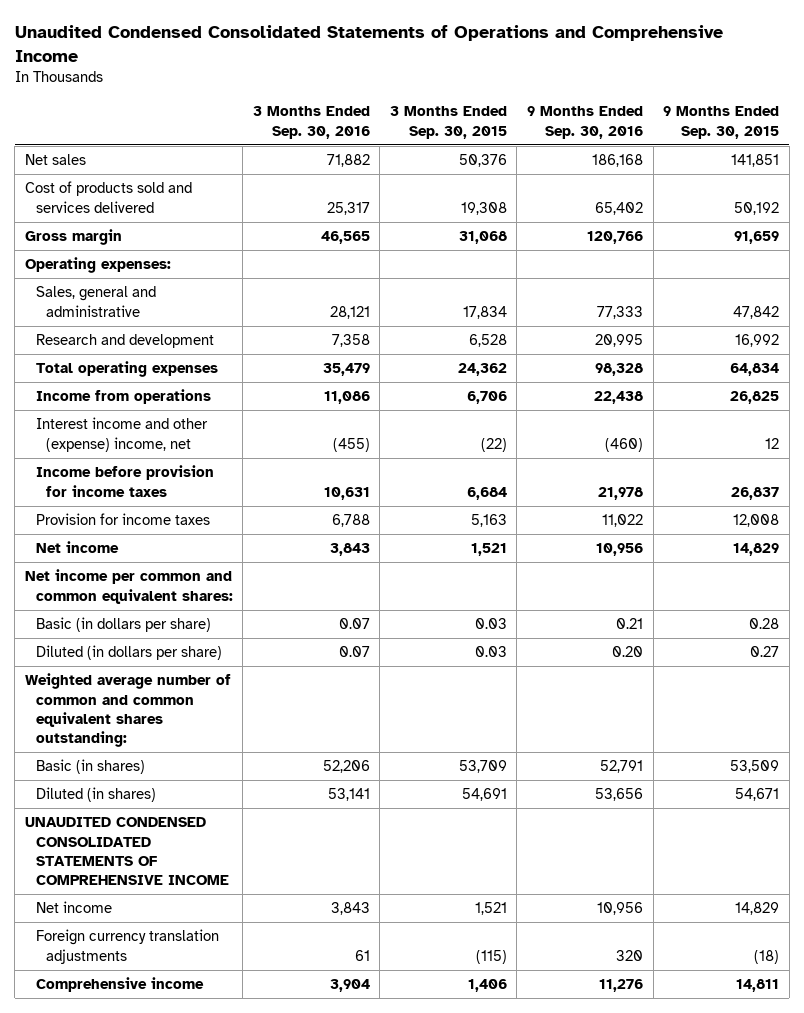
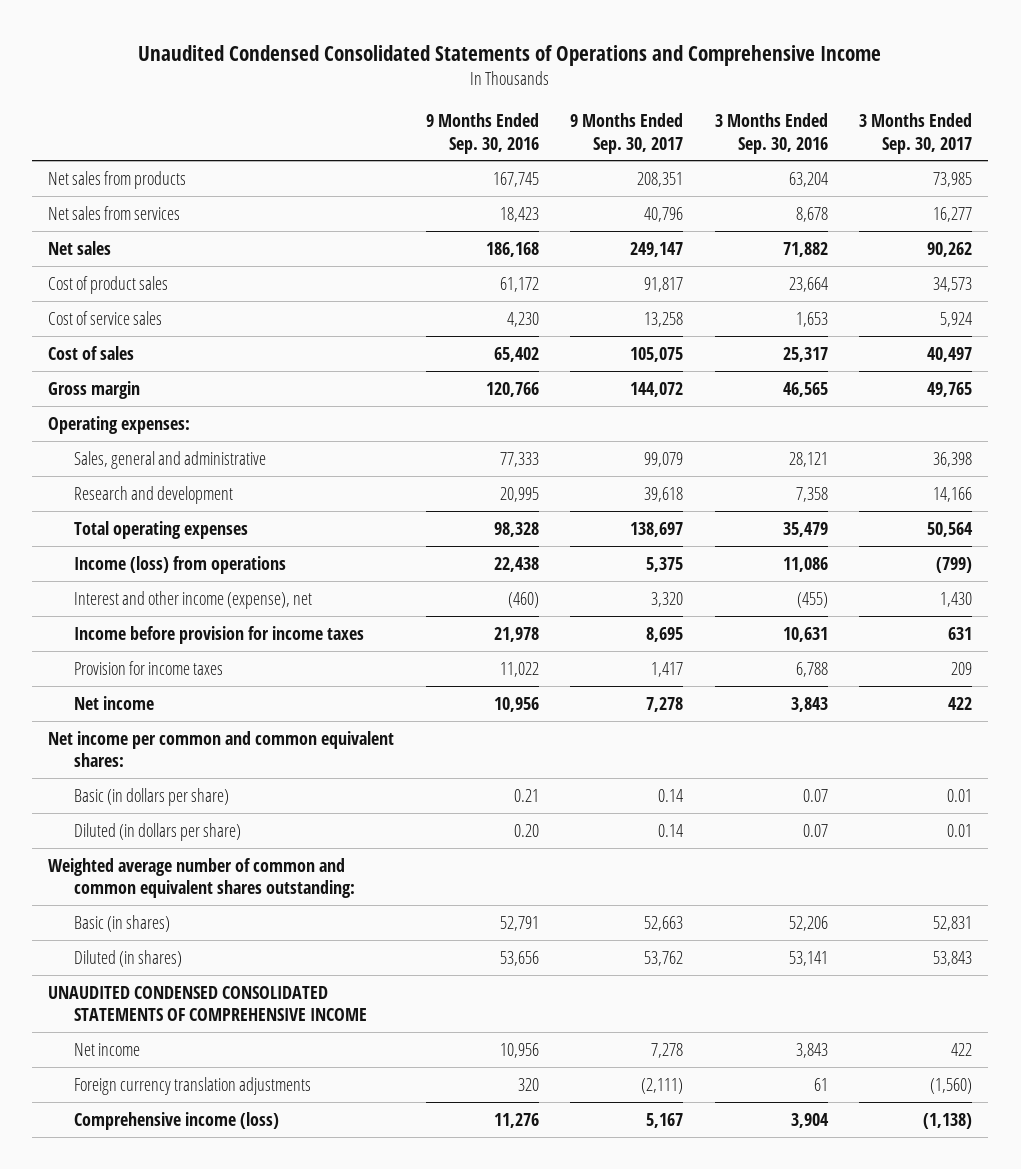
- | 3 Months Ended Sep. 30, 2016 | 3 Months Ended Sep. 30, 2015 | 9 Months Ended Sep. 30, 2016 | 9 Months Ended Sep. 30, 2015
+ | 9 Months Ended Sep. 30, 2016 | 9 Months Ended Sep. 30, 2017 | 3 Months Ended Sep. 30, 2016 | 3 Months Ended Sep. 30, 2017
+ Net sales from products | 167,745 | 208,351 | 63,204 | 73,985
+ Net sales from services | 18,423 | 40,796 | 8,678 | 16,277
- Cost of products sold and services delivered | 25,317 | 19,308 | 65,402 | 50,192
+ Cost of product sales | 61,172 | 91,817 | 23,664 | 34,573
+ Cost of service sales | 4,230 | 13,258 | 1,653 | 5,924
+ Cost of sales | 65,402 | 105,075 | 25,317 | 40,497
- Income from operations | 11,086 | 6,706 | 22,438 | 26,825
- Interest income and other (expense) income, net | (455) | (22) | (460) | 12
+ Income (loss) from operations | 22,438 | 5,375 | 11,086 | (799)
+ Interest and other income (expense), net | (460) | 3,320 | (455) | 1,430
- Comprehensive income | 3,904 | 1,406 | 11,276 | 14,811
+ Comprehensive income (loss) | 11,276 | 5,167 | 3,904 | (1,138)

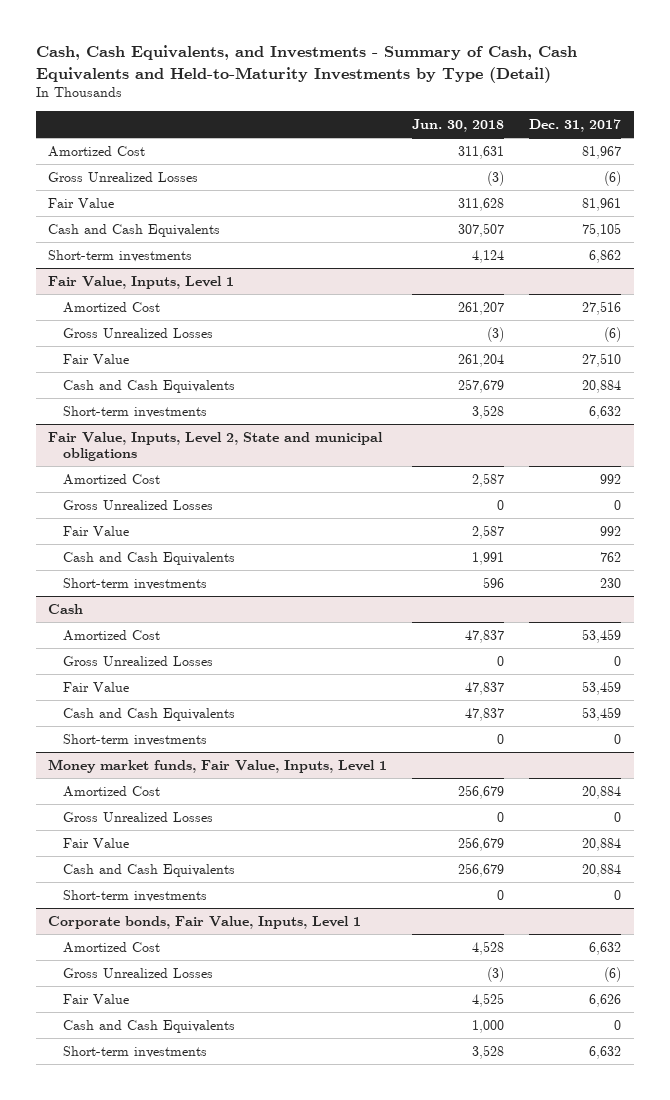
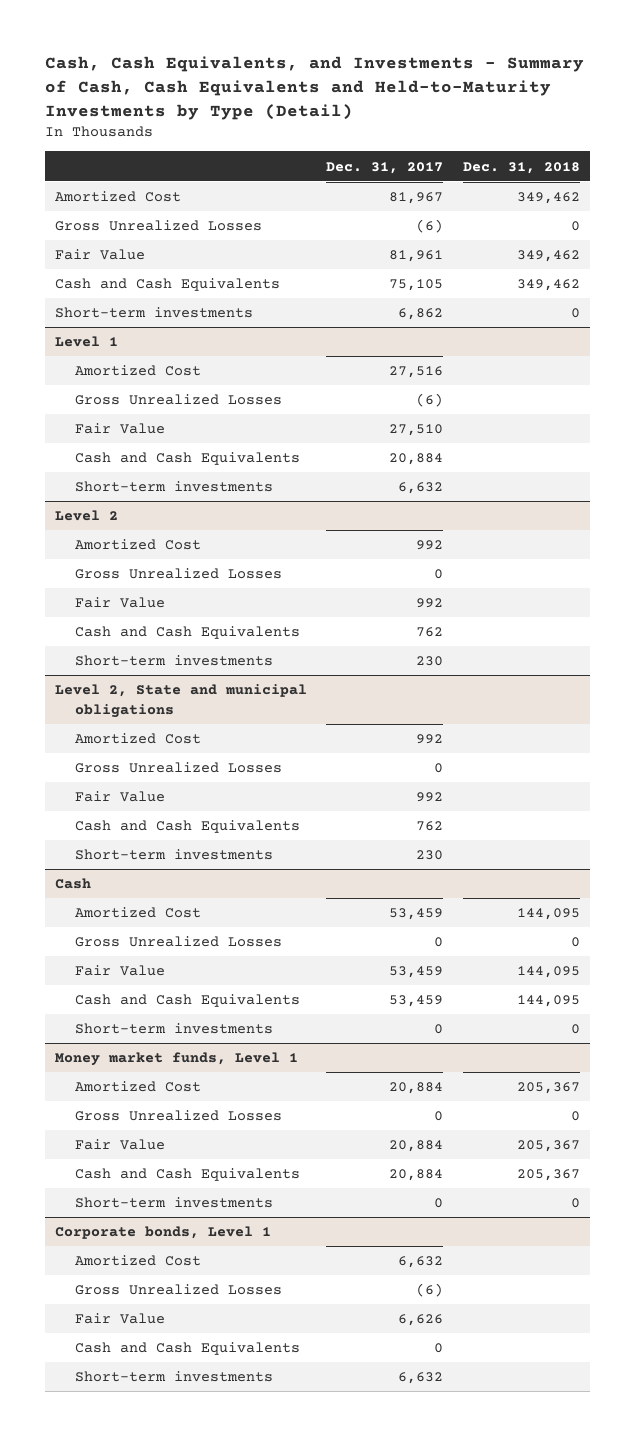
- | Jun. 30, 2018 | Dec. 31, 2017
+ | Dec. 31, 2017 | Dec. 31, 2018
- Fair Value, Inputs, Level 1
+ Level 1
- Fair Value, Inputs, Level 2, State and municipal obligations
+ Level 2
+ Level 2, State and municipal obligations
+ Amortized Cost | 992 |
+ Gross Unrealized Losses | 0 |
+ Fair Value | 992 |
+ Cash and Cash Equivalents | 762 |
+ Short-term investments | 230 |
- Money market funds, Fair Value, Inputs, Level 1
+ Money market funds, Level 1
- Corporate bonds, Fair Value, Inputs, Level 1
+ Corporate bonds, Level 1

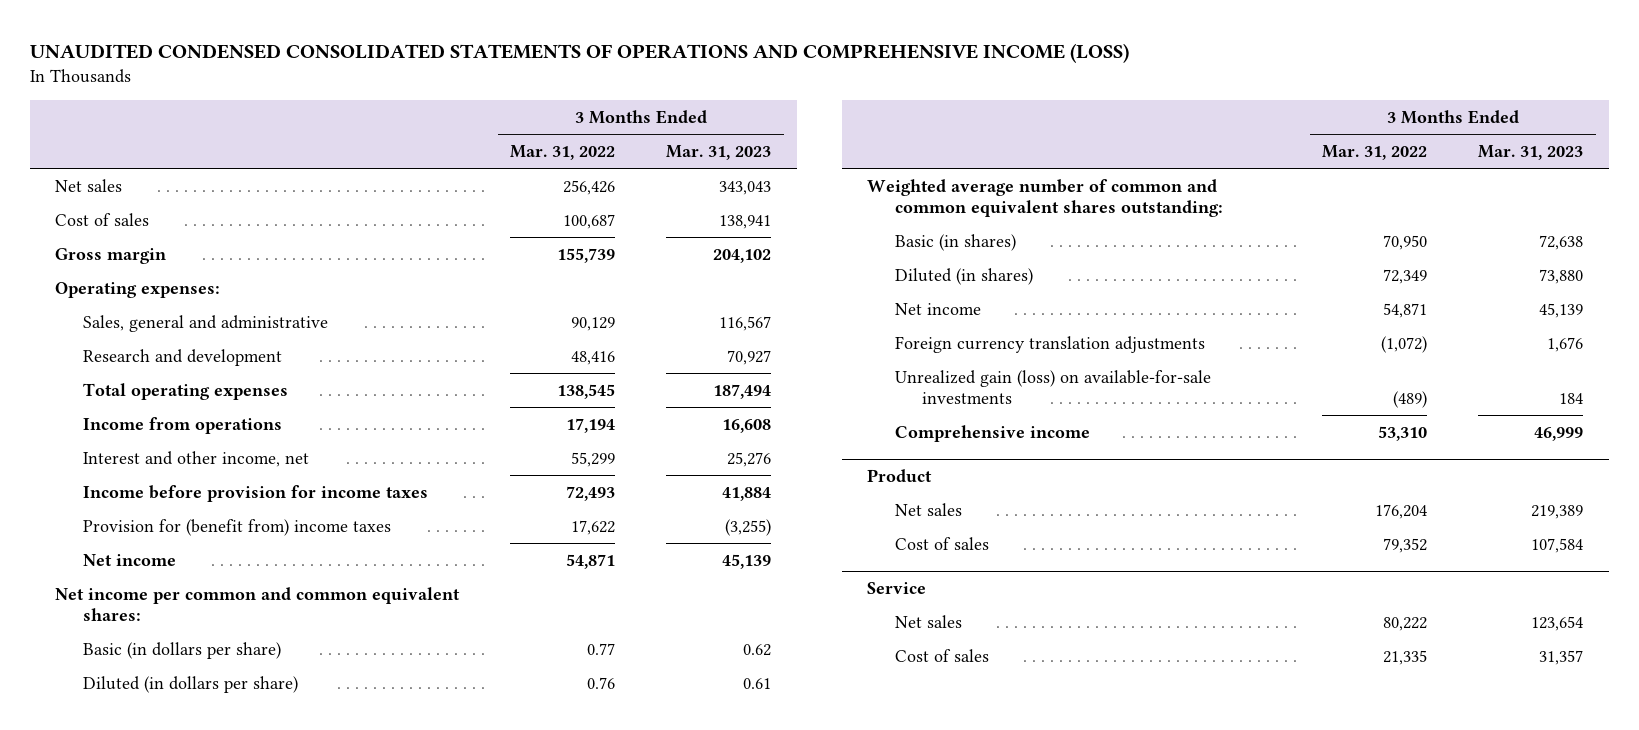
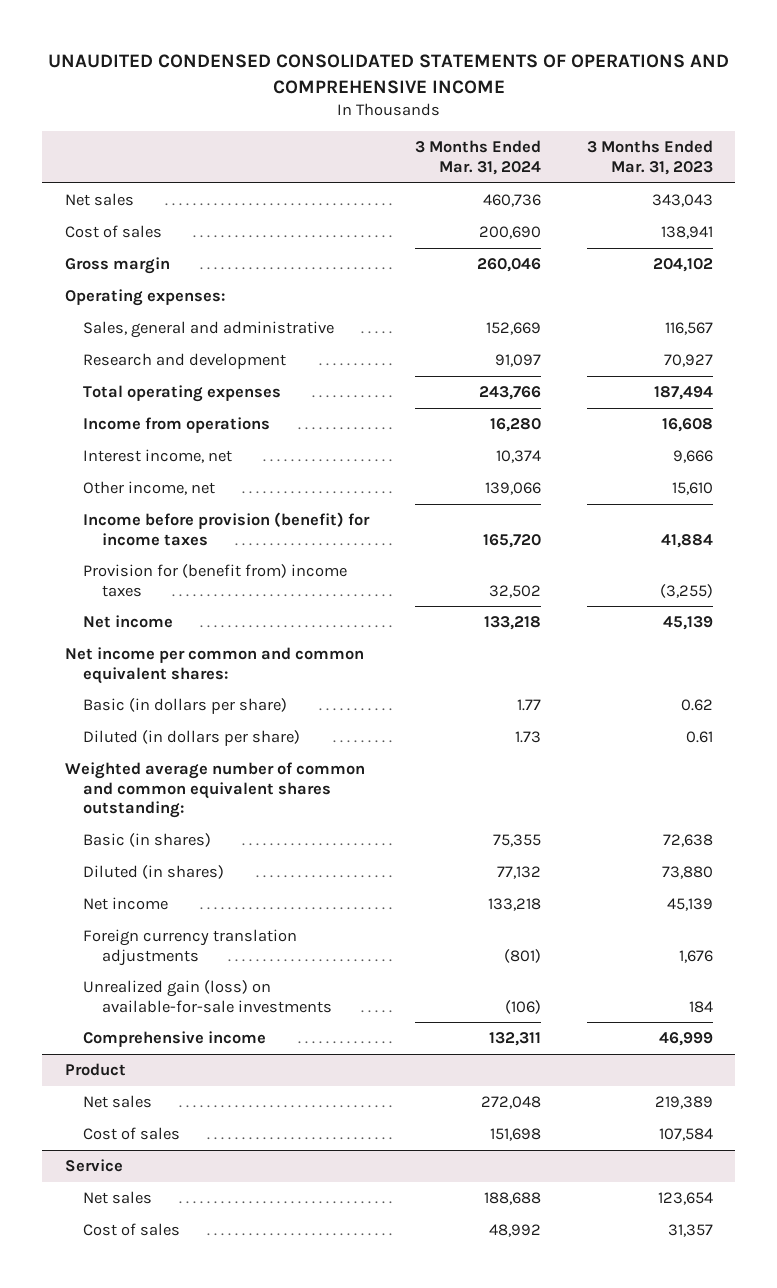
- UNAUDITED CONDENSED CONSOLIDATED STATEMENTS OF OPERATIONS AND COMPREHENSIVE INCOME (LOSS)
+ UNAUDITED CONDENSED CONSOLIDATED STATEMENTS OF OPERATIONS AND COMPREHENSIVE INCOME
- | 3 Months Ended Mar. 31, 2022 | 3 Months Ended Mar. 31, 2023
+ | 3 Months Ended Mar. 31, 2024 | 3 Months Ended Mar. 31, 2023
- Interest and other income, net | 55,299 | 25,276
- Income before provision for income taxes | 72,493 | 41,884
+ Interest income, net | 10,374 | 9,666
+ Other income, net | 139,066 | 15,610
+ Income before provision (benefit) for income taxes | 165,720 | 41,884

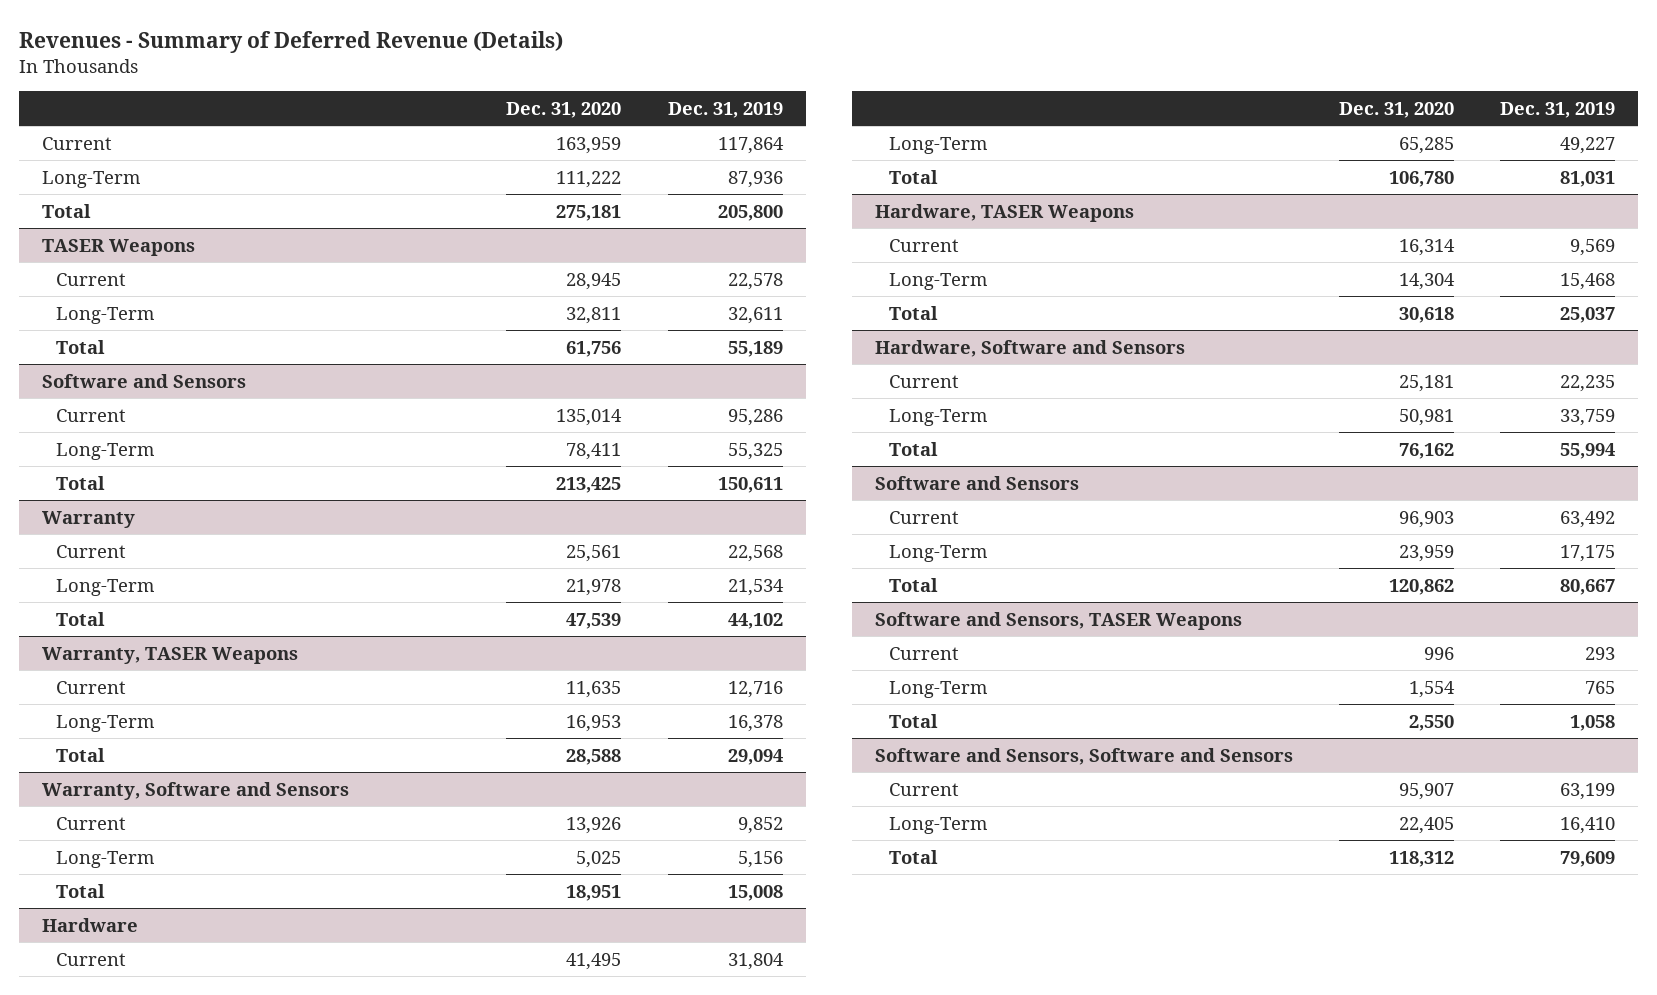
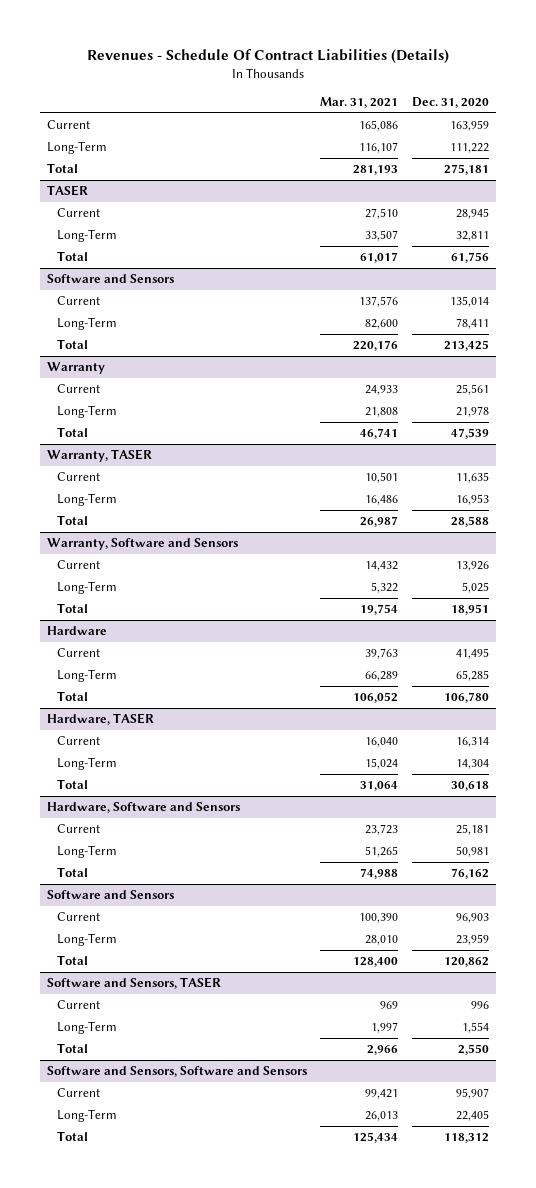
- Revenues - Summary of Deferred Revenue (Details)
+ Revenues - Schedule Of Contract Liabilities (Details)
- | Dec. 31, 2020 | Dec. 31, 2019
+ | Mar. 31, 2021 | Dec. 31, 2020
- TASER Weapons
+ TASER
- Warranty, TASER Weapons
+ Warranty, TASER
- Hardware, TASER Weapons
+ Hardware, TASER
- Software and Sensors, TASER Weapons
+ Software and Sensors, TASER

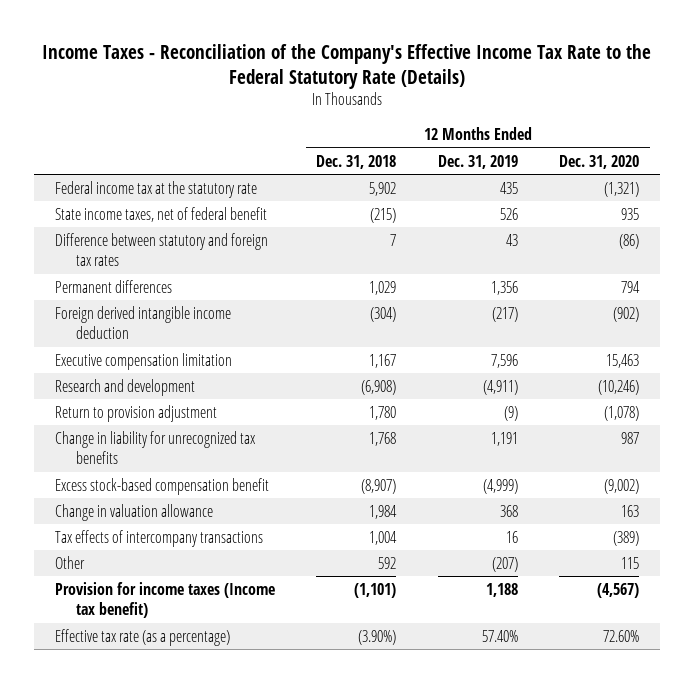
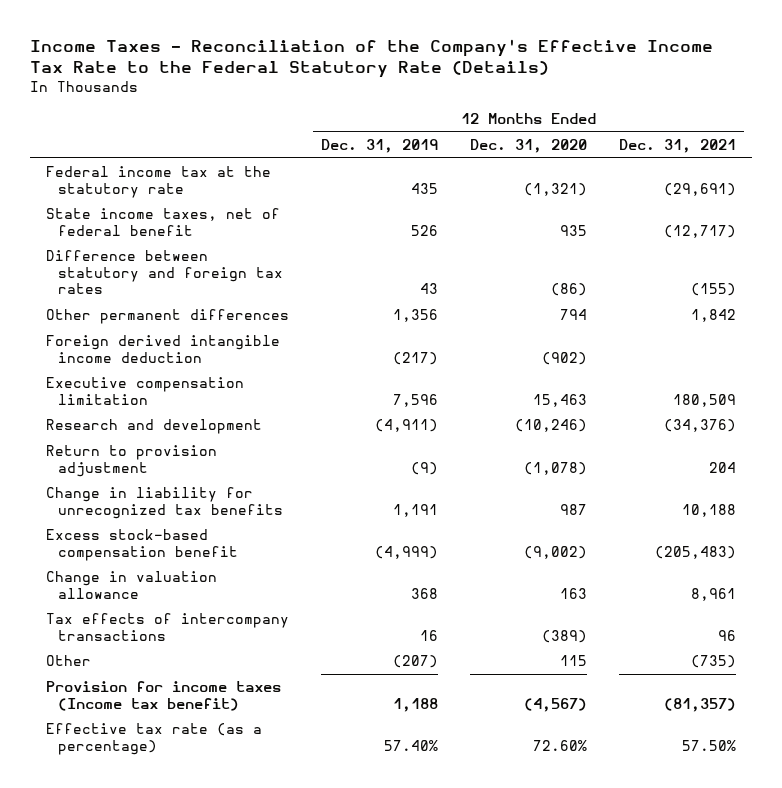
- | 12 Months Ended Dec. 31, 2018 | 12 Months Ended Dec. 31, 2019 | 12 Months Ended Dec. 31, 2020
+ | 12 Months Ended Dec. 31, 2019 | 12 Months Ended Dec. 31, 2020 | 12 Months Ended Dec. 31, 2021
- Permanent differences | 1,029 | 1,356 | 794
+ Other permanent differences | 1,356 | 794 | 1,842

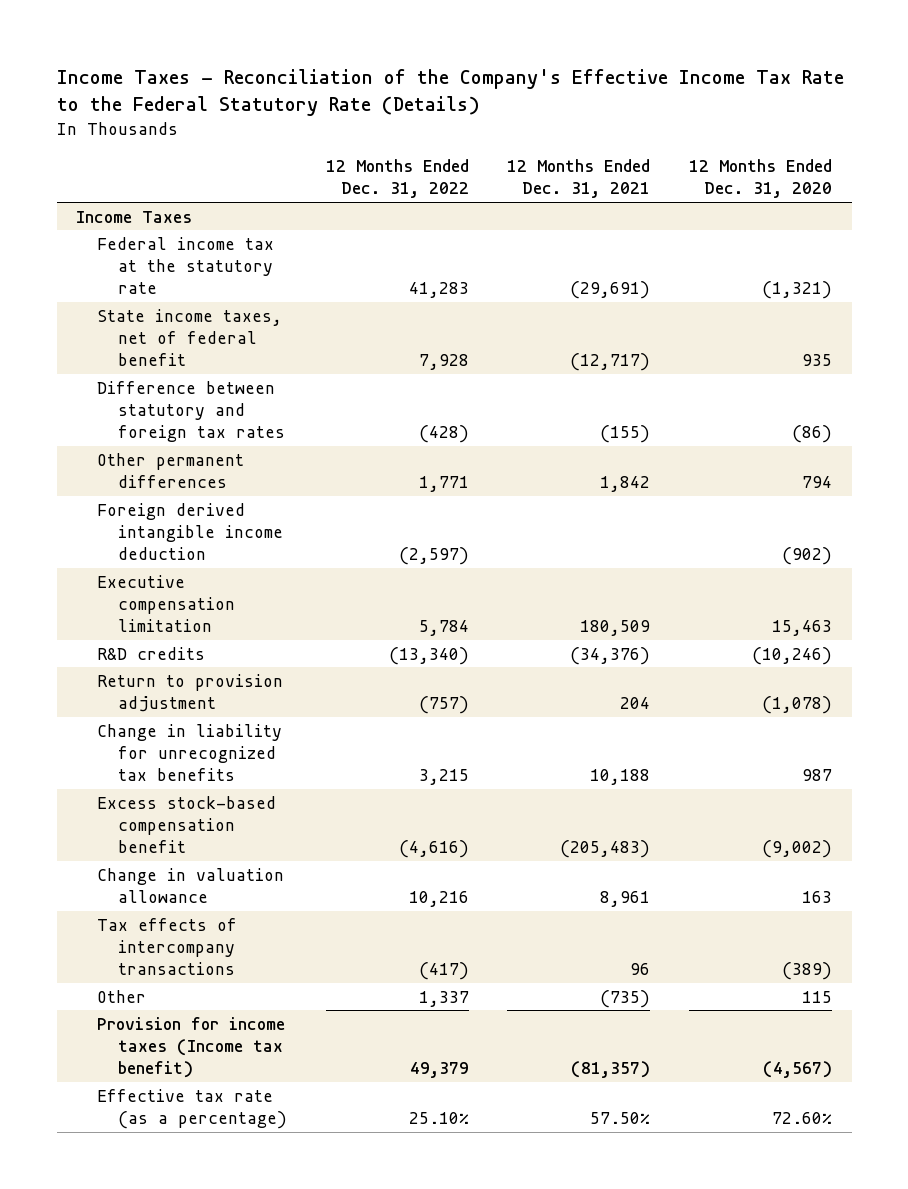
- | 12 Months Ended Dec. 31, 2019 | 12 Months Ended Dec. 31, 2020 | 12 Months Ended Dec. 31, 2021
+ | 12 Months Ended Dec. 31, 2022 | 12 Months Ended Dec. 31, 2021 | 12 Months Ended Dec. 31, 2020
+ Income Taxes
- Research and development | (4,911) | (10,246) | (34,376)
+ R&D credits | (13,340) | (34,376) | (10,246)

